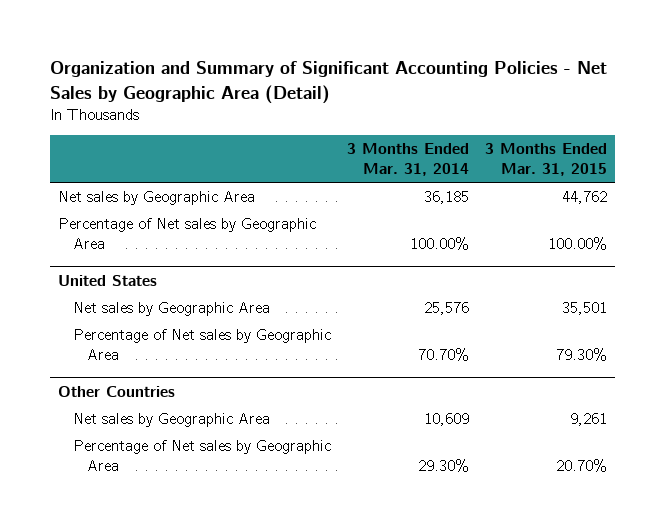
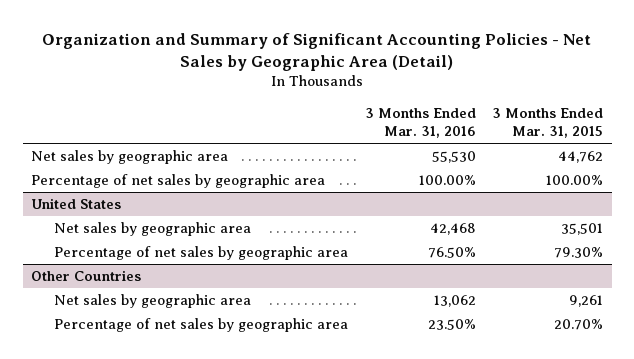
- | 3 Months Ended Mar. 31, 2014 | 3 Months Ended Mar. 31, 2015
+ | 3 Months Ended Mar. 31, 2016 | 3 Months Ended Mar. 31, 2015
- Net sales by Geographic Area | 36,185 | 44,762
- Percentage of Net sales by Geographic Area | 100.00% | 100.00%
+ Net sales by geographic area | 55,530 | 44,762
+ Percentage of net sales by geographic area | 100.00% | 100.00%
@ United States
- Net sales by Geographic Area | 25,576 | 35,501
- Percentage of Net sales by Geographic Area | 70.70% | 79.30%
+ Net sales by geographic area | 42,468 | 35,501
+ Percentage of net sales by geographic area | 76.50% | 79.30%
@ Other Countries
- Net sales by Geographic Area | 10,609 | 9,261
- Percentage of Net sales by Geographic Area | 29.30% | 20.70%
+ Net sales by geographic area | 13,062 | 9,261
+ Percentage of net sales by geographic area | 23.50% | 20.70%

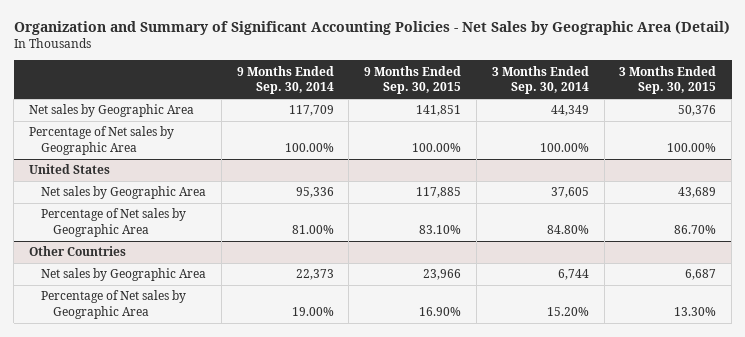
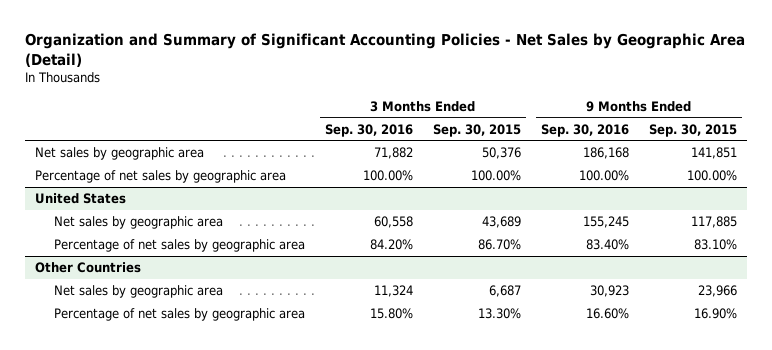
- | 9 Months Ended Sep. 30, 2014 | 9 Months Ended Sep. 30, 2015 | 3 Months Ended Sep. 30, 2014 | 3 Months Ended Sep. 30, 2015
+ | 3 Months Ended Sep. 30, 2016 | 3 Months Ended Sep. 30, 2015 | 9 Months Ended Sep. 30, 2016 | 9 Months Ended Sep. 30, 2015
- Net sales by Geographic Area | 117,709 | 141,851 | 44,349 | 50,376
- Percentage of Net sales by Geographic Area | 100.00% | 100.00% | 100.00% | 100.00%
+ Net sales by geographic area | 71,882 | 50,376 | 186,168 | 141,851
+ Percentage of net sales by geographic area | 100.00% | 100.00% | 100.00% | 100.00%
@ United States
- Net sales by Geographic Area | 95,336 | 117,885 | 37,605 | 43,689
- Percentage of Net sales by Geographic Area | 81.00% | 83.10% | 84.80% | 86.70%
+ Net sales by geographic area | 60,558 | 43,689 | 155,245 | 117,885
+ Percentage of net sales by geographic area | 84.20% | 86.70% | 83.40% | 83.10%
@ Other Countries
- Net sales by Geographic Area | 22,373 | 23,966 | 6,744 | 6,687
- Percentage of Net sales by Geographic Area | 19.00% | 16.90% | 15.20% | 13.30%
+ Net sales by geographic area | 11,324 | 6,687 | 30,923 | 23,966
+ Percentage of net sales by geographic area | 15.80% | 13.30% | 16.60% | 16.90%

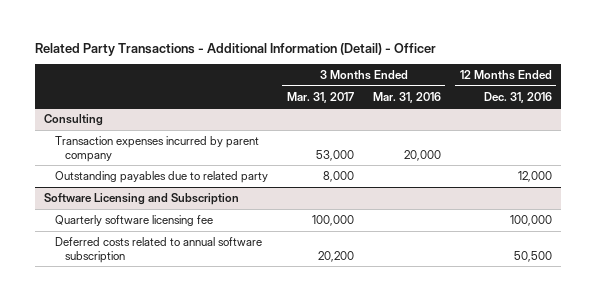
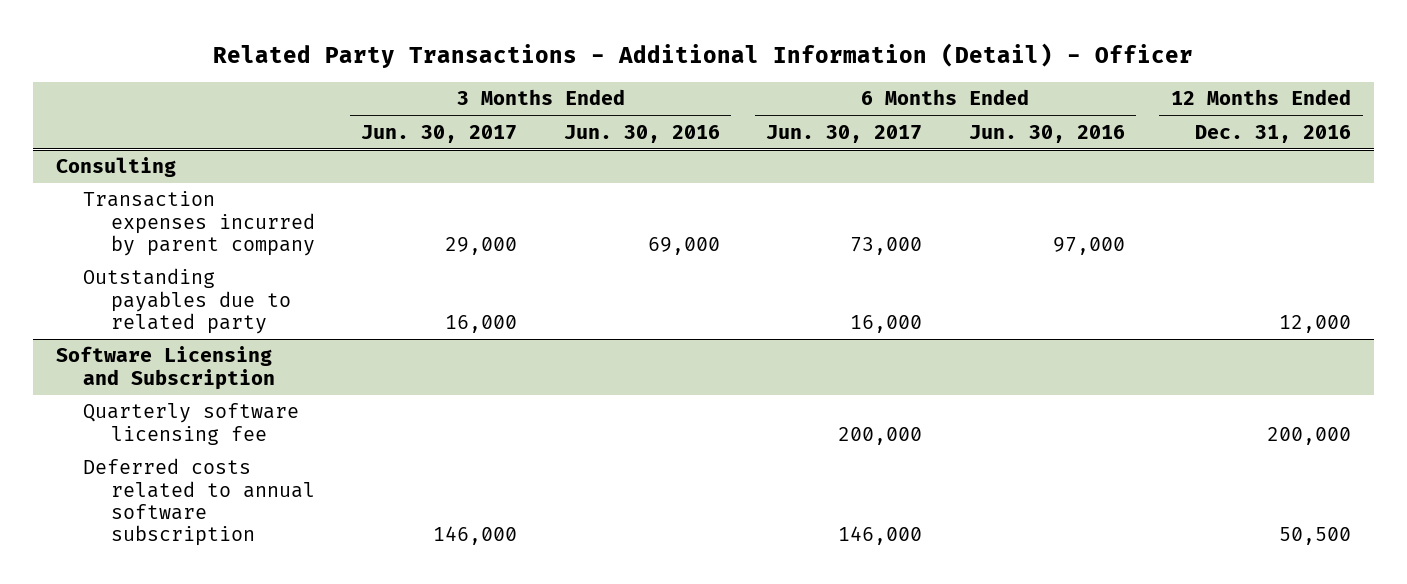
- | 3 Months Ended Mar. 31, 2017 | 3 Months Ended Mar. 31, 2016 | 12 Months Ended Dec. 31, 2016
+ | 3 Months Ended Jun. 30, 2017 | 3 Months Ended Jun. 30, 2016 | 6 Months Ended Jun. 30, 2017 | 6 Months Ended Jun. 30, 2016 | 12 Months Ended Dec. 31, 2016
@ Software Licensing and Subscription
- Quarterly software licensing fee | 100,000 | | 100,000
+ Quarterly software licensing fee | | | 200,000 | | 200,000

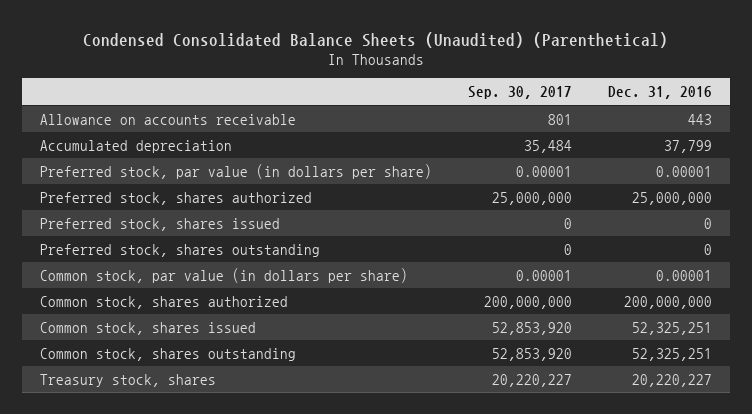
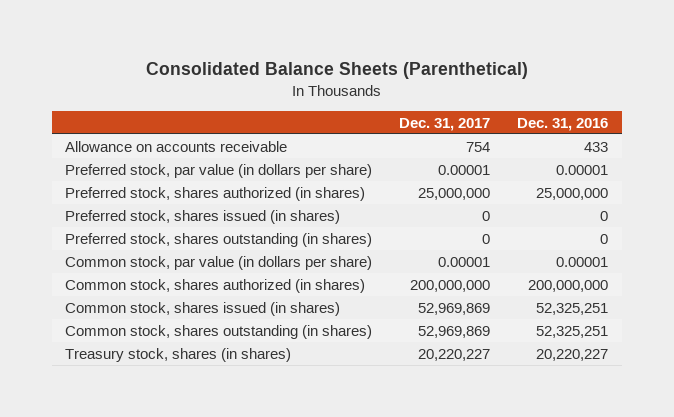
- Condensed Consolidated Balance Sheets (Unaudited) (Parenthetical)
+ Consolidated Balance Sheets (Parenthetical)
- | Sep. 30, 2017 | Dec. 31, 2016
+ | Dec. 31, 2017 | Dec. 31, 2016
- Allowance on accounts receivable | 801 | 443
- Accumulated depreciation | 35,484 | 37,799
+ Allowance on accounts receivable | 754 | 433
- Preferred stock, shares authorized | 25,000,000 | 25,000,000
- Preferred stock, shares issued | 0 | 0
- Preferred stock, shares outstanding | 0 | 0
+ Preferred stock, shares authorized (in shares) | 25,000,000 | 25,000,000
+ Preferred stock, shares issued (in shares) | 0 | 0
+ Preferred stock, shares outstanding (in shares) | 0 | 0
- Common stock, shares authorized | 200,000,000 | 200,000,000
- Common stock, shares issued | 52,853,920 | 52,325,251
- Common stock, shares outstanding | 52,853,920 | 52,325,251
- Treasury stock, shares | 20,220,227 | 20,220,227
+ Common stock, shares authorized (in shares) | 200,000,000 | 200,000,000
+ Common stock, shares issued (in shares) | 52,969,869 | 52,325,251
+ Common stock, shares outstanding (in shares) | 52,969,869 | 52,325,251
+ Treasury stock, shares (in shares) | 20,220,227 | 20,220,227

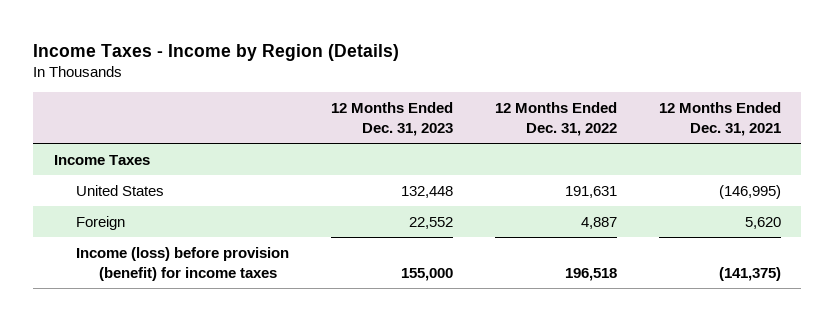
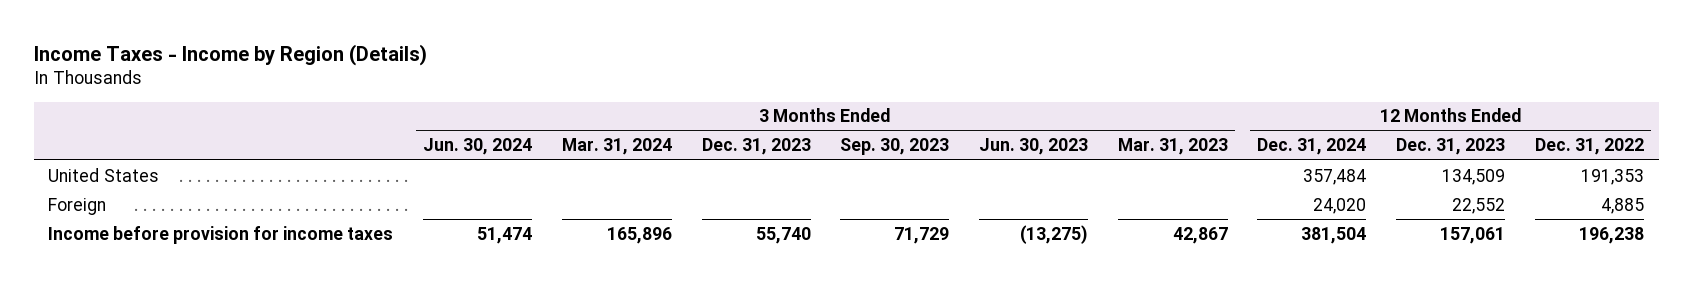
- | 12 Months Ended Dec. 31, 2023 | 12 Months Ended Dec. 31, 2022 | 12 Months Ended Dec. 31, 2021
+ | 3 Months Ended Jun. 30, 2024 | 3 Months Ended Mar. 31, 2024 | 3 Months Ended Dec. 31, 2023 | 3 Months Ended Sep. 30, 2023 | 3 Months Ended Jun. 30, 2023 | 3 Months Ended Mar. 31, 2023 | 12 Months Ended Dec. 31, 2024 | 12 Months Ended Dec. 31, 2023 | 12 Months Ended Dec. 31, 2022
- Income Taxes
- United States | 132,448 | 191,631 | (146,995)
- Foreign | 22,552 | 4,887 | 5,620
- Income (loss) before provision (benefit) for income taxes | 155,000 | 196,518 | (141,375)
+ United States | | | | | | | 357,484 | 134,509 | 191,353
+ Foreign | | | | | | | 24,020 | 22,552 | 4,885
+ Income before provision for income taxes | 51,474 | 165,896 | 55,740 | 71,729 | (13,275) | 42,867 | 381,504 | 157,061 | 196,238

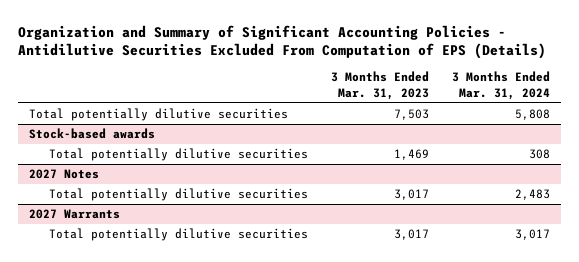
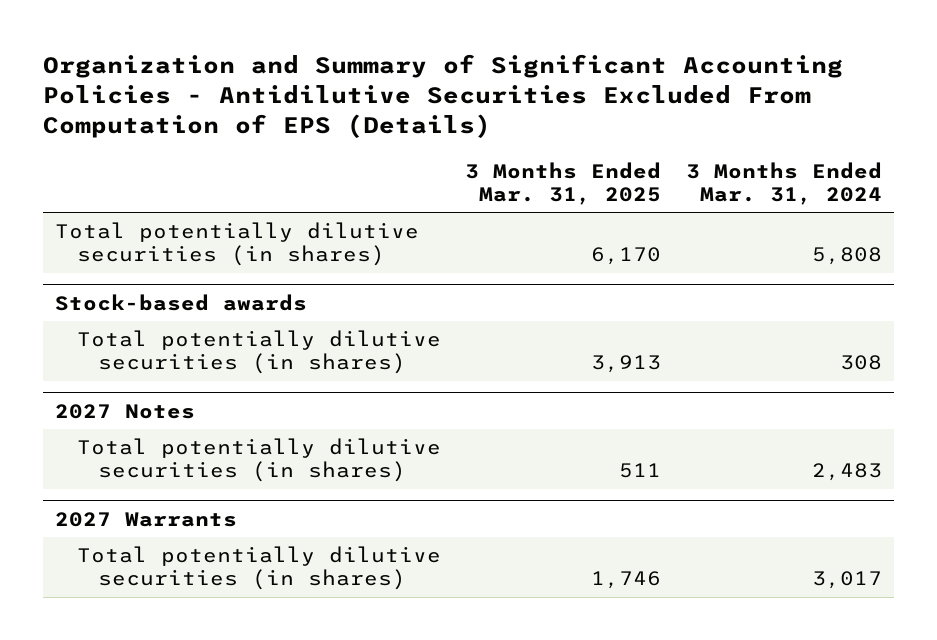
- | 3 Months Ended Mar. 31, 2023 | 3 Months Ended Mar. 31, 2024
+ | 3 Months Ended Mar. 31, 2025 | 3 Months Ended Mar. 31, 2024
- Total potentially dilutive securities | 7,503 | 5,808
+ Total potentially dilutive securities (in shares) | 6,170 | 5,808
@ Stock-based awards
- Total potentially dilutive securities | 1,469 | 308
+ Total potentially dilutive securities (in shares) | 3,913 | 308
@ 2027 Notes
- Total potentially dilutive securities | 3,017 | 2,483
+ Total potentially dilutive securities (in shares) | 511 | 2,483
@ 2027 Warrants
- Total potentially dilutive securities | 3,017 | 3,017
+ Total potentially dilutive securities (in shares) | 1,746 | 3,017

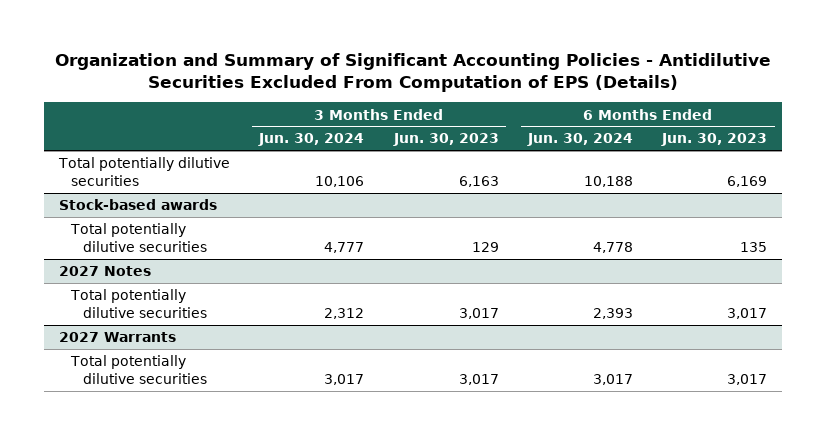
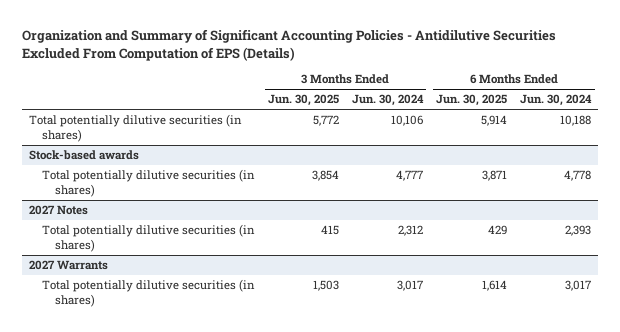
- | 3 Months Ended Jun. 30, 2024 | 3 Months Ended Jun. 30, 2023 | 6 Months Ended Jun. 30, 2024 | 6 Months Ended Jun. 30, 2023
+ | 3 Months Ended Jun. 30, 2025 | 3 Months Ended Jun. 30, 2024 | 6 Months Ended Jun. 30, 2025 | 6 Months Ended Jun. 30, 2024
- Total potentially dilutive securities | 10,106 | 6,163 | 10,188 | 6,169
+ Total potentially dilutive securities (in shares) | 5,772 | 10,106 | 5,914 | 10,188
@ Stock-based awards
- Total potentially dilutive securities | 4,777 | 129 | 4,778 | 135
+ Total potentially dilutive securities (in shares) | 3,854 | 4,777 | 3,871 | 4,778
@ 2027 Notes
- Total potentially dilutive securities | 2,312 | 3,017 | 2,393 | 3,017
+ Total potentially dilutive securities (in shares) | 415 | 2,312 | 429 | 2,393
@ 2027 Warrants
- Total potentially dilutive securities | 3,017 | 3,017 | 3,017 | 3,017
+ Total potentially dilutive securities (in shares) | 1,503 | 3,017 | 1,614 | 3,017

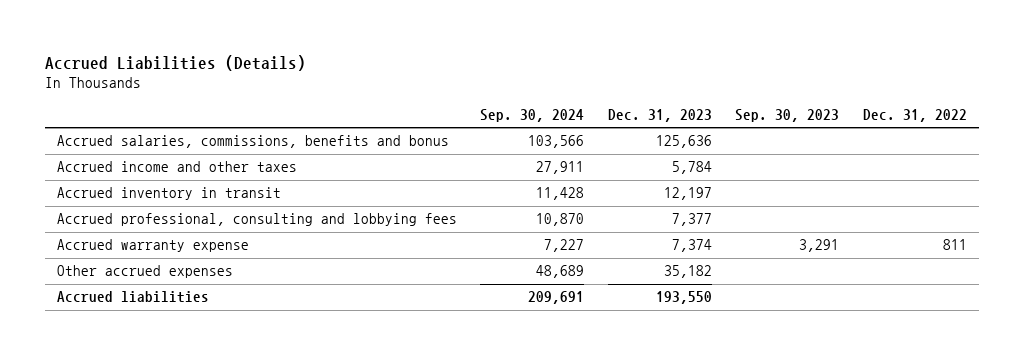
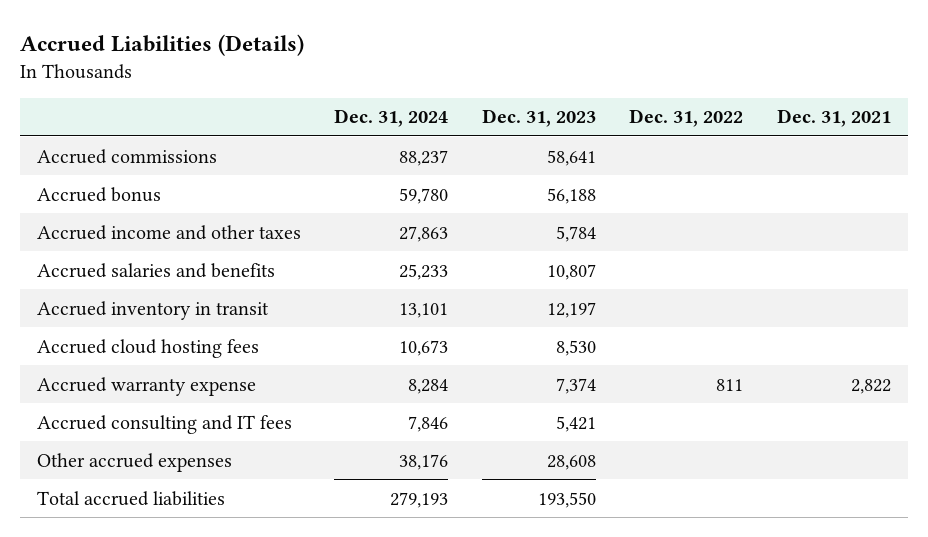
- | Sep. 30, 2024 | Dec. 31, 2023 | Sep. 30, 2023 | Dec. 31, 2022
+ | Dec. 31, 2024 | Dec. 31, 2023 | Dec. 31, 2022 | Dec. 31, 2021
- Accrued salaries, commissions, benefits and bonus | 103,566 | 125,636 | |
+ Accrued commissions | 88,237 | 58,641 | |
+ Accrued bonus | 59,780 | 56,188 | |
+ Accrued salaries and benefits | 25,233 | 10,807 | |
- Accrued professional, consulting and lobbying fees | 10,870 | 7,377 | |
+ Accrued cloud hosting fees | 10,673 | 8,530 | |
- Other accrued expenses | 48,689 | 35,182 | |
- Accrued liabilities | 209,691 | 193,550 | |
+ Accrued consulting and IT fees | 7,846 | 5,421 | |
+ Other accrued expenses | 38,176 | 28,608 | |
+ Total accrued liabilities | 279,193 | 193,550 | |

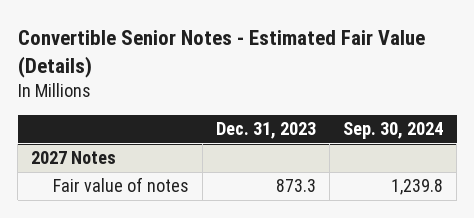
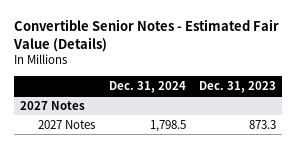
- | Dec. 31, 2023 | Sep. 30, 2024
+ | Dec. 31, 2024 | Dec. 31, 2023
@ 2027 Notes
- Fair value of notes | 873.3 | 1,239.8
+ 2027 Notes | 1,798.5 | 873.3

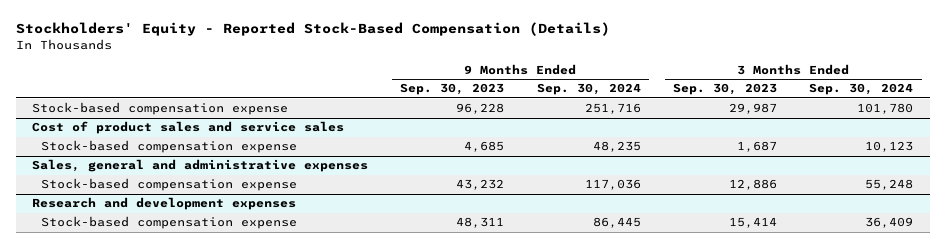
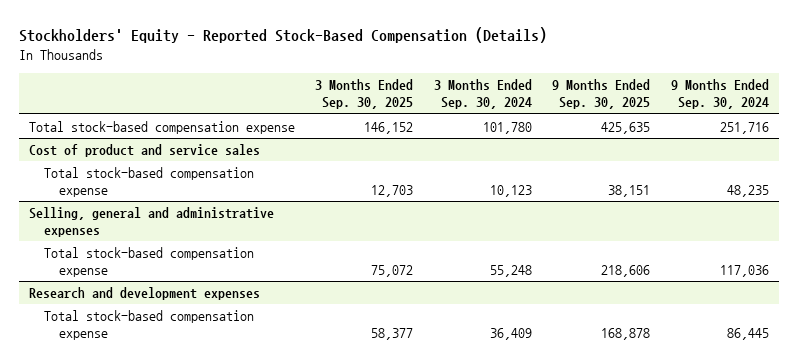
- | 9 Months Ended Sep. 30, 2023 | 9 Months Ended Sep. 30, 2024 | 3 Months Ended Sep. 30, 2023 | 3 Months Ended Sep. 30, 2024
+ | 3 Months Ended Sep. 30, 2025 | 3 Months Ended Sep. 30, 2024 | 9 Months Ended Sep. 30, 2025 | 9 Months Ended Sep. 30, 2024
- Stock-based compensation expense | 96,228 | 251,716 | 29,987 | 101,780
- Cost of product sales and service sales
- Stock-based compensation expense | 4,685 | 48,235 | 1,687 | 10,123
- Sales, general and administrative expenses
- Stock-based compensation expense | 43,232 | 117,036 | 12,886 | 55,248
+ Total stock-based compensation expense | 146,152 | 101,780 | 425,635 | 251,716
+ Cost of product and service sales
+ Total stock-based compensation expense | 12,703 | 10,123 | 38,151 | 48,235
+ Selling, general and administrative expenses
+ Total stock-based compensation expense | 75,072 | 55,248 | 218,606 | 117,036
@ Research and development expenses
- Stock-based compensation expense | 48,311 | 86,445 | 15,414 | 36,409
+ Total stock-based compensation expense | 58,377 | 36,409 | 168,878 | 86,445

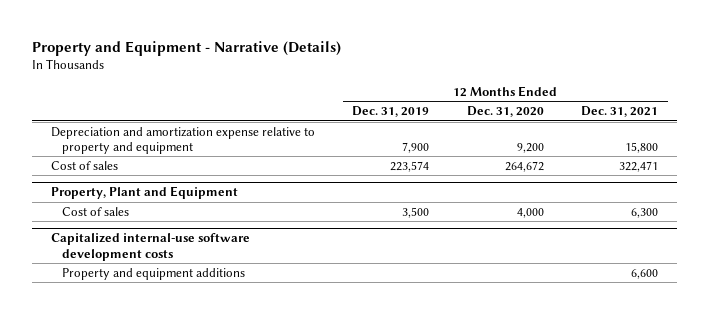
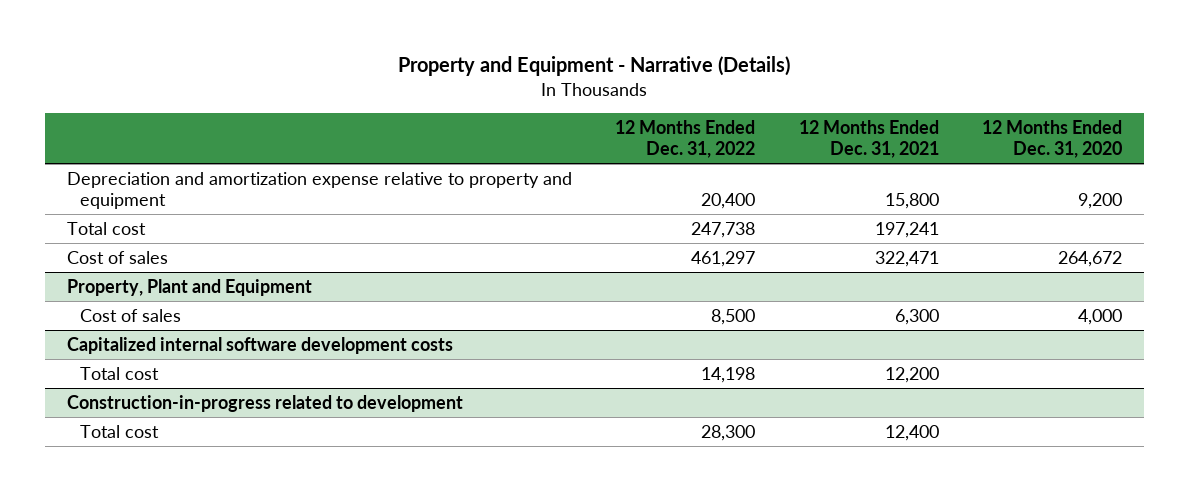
- | 12 Months Ended Dec. 31, 2019 | 12 Months Ended Dec. 31, 2020 | 12 Months Ended Dec. 31, 2021
+ | 12 Months Ended Dec. 31, 2022 | 12 Months Ended Dec. 31, 2021 | 12 Months Ended Dec. 31, 2020
+ Total cost | 247,738 | 197,241 |
- Capitalized internal-use software development costs
- Property and equipment additions | | | 6,600
+ Capitalized internal software development costs
+ Total cost | 14,198 | 12,200 |
+ Construction-in-progress related to development
+ Total cost | 28,300 | 12,400 |

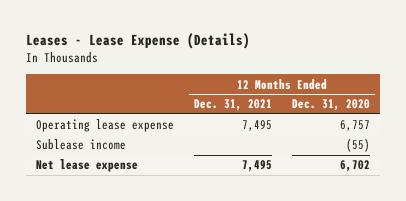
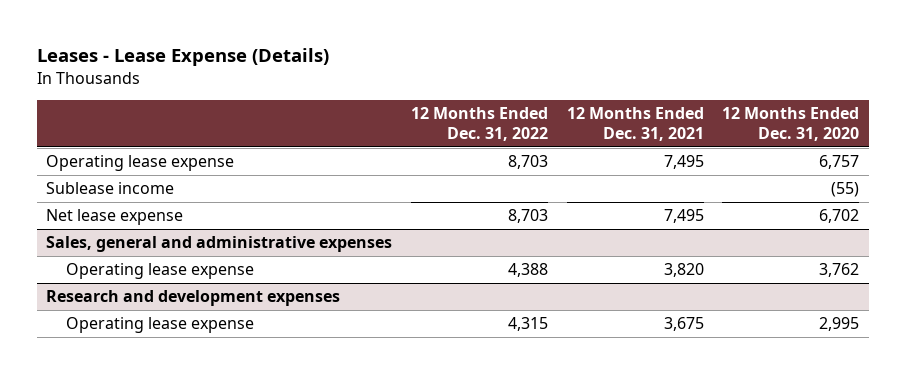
- | 12 Months Ended Dec. 31, 2021 | 12 Months Ended Dec. 31, 2020
+ | 12 Months Ended Dec. 31, 2022 | 12 Months Ended Dec. 31, 2021 | 12 Months Ended Dec. 31, 2020
+ Sales, general and administrative expenses
+ Operating lease expense | 4,388 | 3,820 | 3,762
+ Research and development expenses
+ Operating lease expense | 4,315 | 3,675 | 2,995

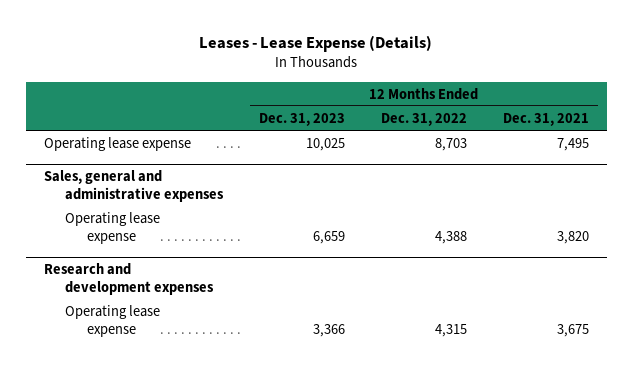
- | 12 Months Ended Dec. 31, 2022 | 12 Months Ended Dec. 31, 2021 | 12 Months Ended Dec. 31, 2020
+ | 12 Months Ended Dec. 31, 2023 | 12 Months Ended Dec. 31, 2022 | 12 Months Ended Dec. 31, 2021
- Sublease income | | | (55)
- Net lease expense | 8,703 | 7,495 | 6,702

